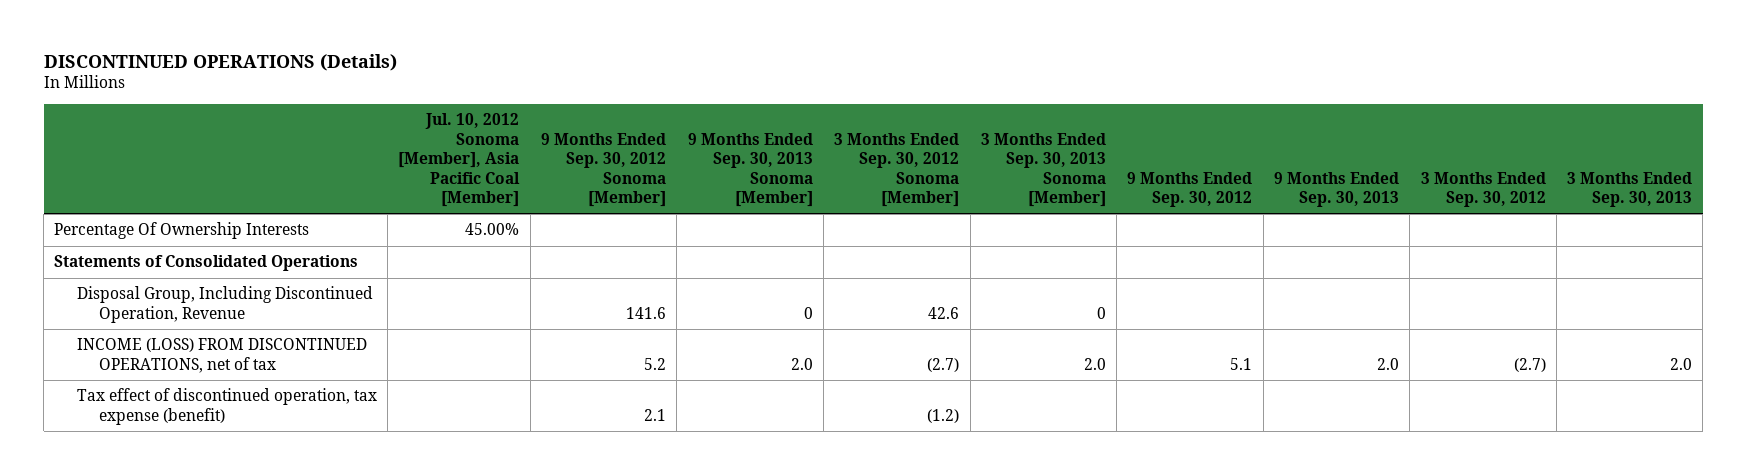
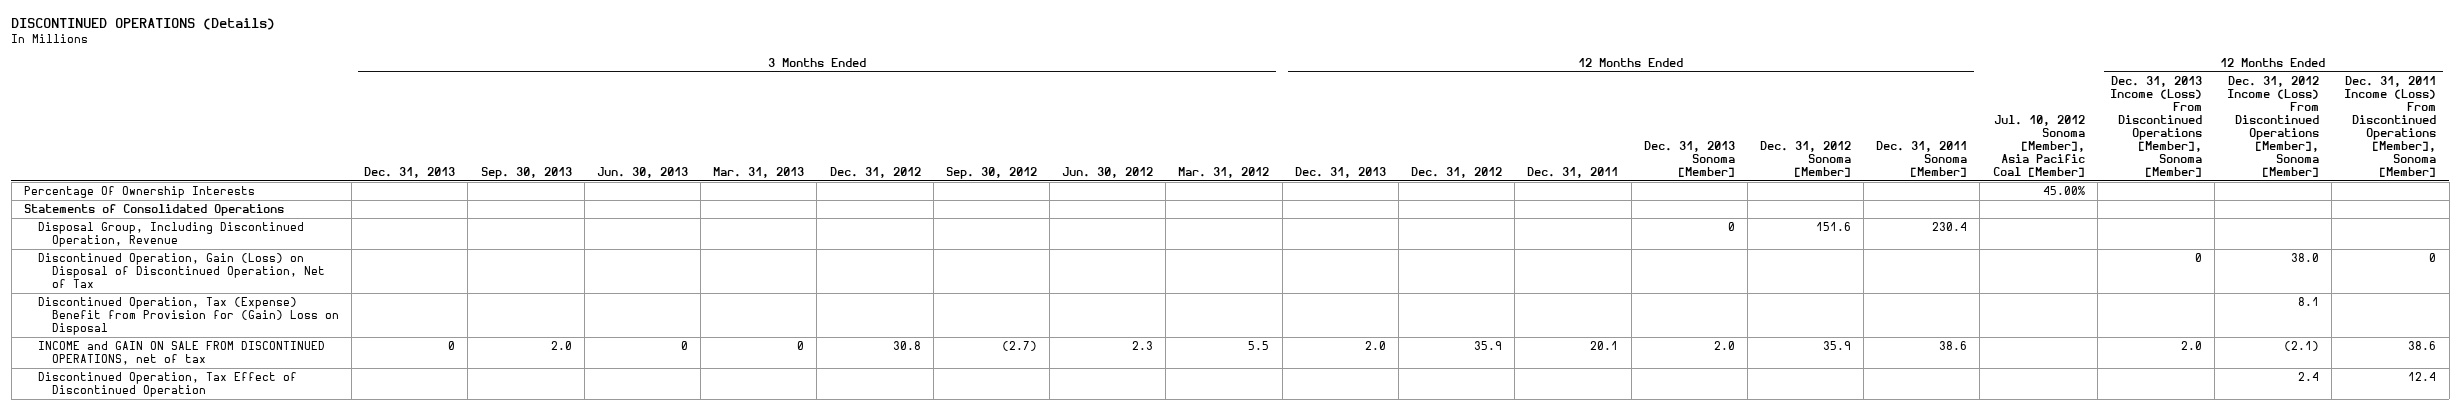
- | Jul. 10, 2012 Sonoma [Member], Asia Pacific Coal [Member] | 9 Months Ended Sep. 30, 2012 Sonoma [Member] | 9 Months Ended Sep. 30, 2013 Sonoma [Member] | 3 Months Ended Sep. 30, 2012 Sonoma [Member] | 3 Months Ended Sep. 30, 2013 Sonoma [Member] | 9 Months Ended Sep. 30, 2012 | 9 Months Ended Sep. 30, 2013 | 3 Months Ended Sep. 30, 2012 | 3 Months Ended Sep. 30, 2013
+ | 3 Months Ended Dec. 31, 2013 | 3 Months Ended Sep. 30, 2013 | 3 Months Ended Jun. 30, 2013 | 3 Months Ended Mar. 31, 2013 | 3 Months Ended Dec. 31, 2012 | 3 Months Ended Sep. 30, 2012 | 3 Months Ended Jun. 30, 2012 | 3 Months Ended Mar. 31, 2012 | 12 Months Ended Dec. 31, 2013 | 12 Months Ended Dec. 31, 2012 | 12 Months Ended Dec. 31, 2011 | 12 Months Ended Dec. 31, 2013 Sonoma [Member] | 12 Months Ended Dec. 31, 2012 Sonoma [Member] | 12 Months Ended Dec. 31, 2011 Sonoma [Member] | Jul. 10, 2012 Sonoma [Member], Asia Pacific Coal [Member] | 12 Months Ended Dec. 31, 2013 Income (Loss) From Discontinued Operations [Member], Sonoma [Member] | 12 Months Ended Dec. 31, 2012 Income (Loss) From Discontinued Operations [Member], Sonoma [Member] | 12 Months Ended Dec. 31, 2011 Income (Loss) From Discontinued Operations [Member], Sonoma [Member]
- INCOME (LOSS) FROM DISCONTINUED OPERATIONS, net of tax | | 5.2 | 2.0 | (2.7) | 2.0 | 5.1 | 2.0 | (2.7) | 2.0
- Tax effect of discontinued operation, tax expense (benefit) | | 2.1 | | (1.2) | | | | |
+ Discontinued Operation, Gain (Loss) on Disposal of Discontinued Operation, Net of Tax | | | | | | | | | | | | | | | | 0 | 38.0 | 0
+ Discontinued Operation, Tax (Expense) Benefit from Provision for (Gain) Loss on Disposal | | | | | | | | | | | | | | | | | 8.1 |
+ INCOME and GAIN ON SALE FROM DISCONTINUED OPERATIONS, net of tax | 0 | 2.0 | 0 | 0 | 30.8 | (2.7) | 2.3 | 5.5 | 2.0 | 35.9 | 20.1 | 2.0 | 35.9 | 38.6 | | 2.0 | (2.1) | 38.6
+ Discontinued Operation, Tax Effect of Discontinued Operation | | | | | | | | | | | | | | | | | 2.4 | 12.4

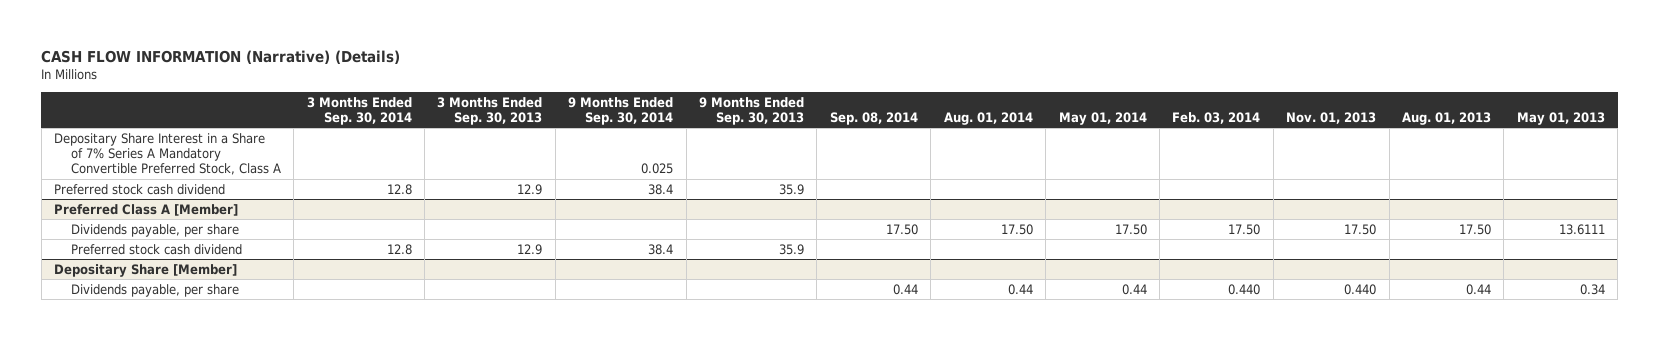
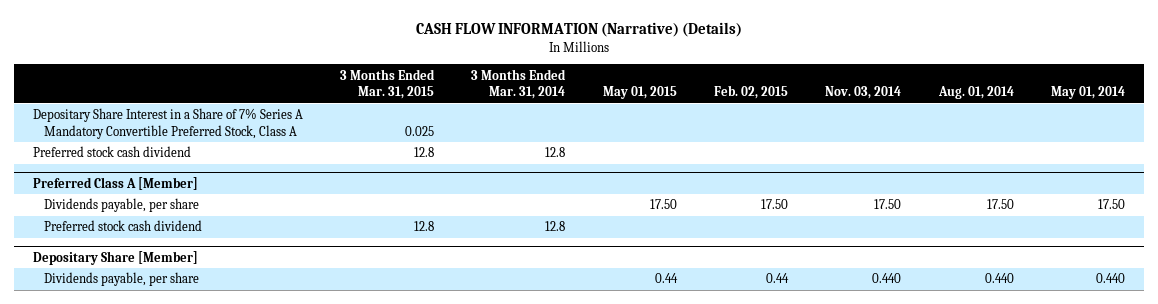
- | 3 Months Ended Sep. 30, 2014 | 3 Months Ended Sep. 30, 2013 | 9 Months Ended Sep. 30, 2014 | 9 Months Ended Sep. 30, 2013 | Sep. 08, 2014 | Aug. 01, 2014 | May 01, 2014 | Feb. 03, 2014 | Nov. 01, 2013 | Aug. 01, 2013 | May 01, 2013
+ | 3 Months Ended Mar. 31, 2015 | 3 Months Ended Mar. 31, 2014 | May 01, 2015 | Feb. 02, 2015 | Nov. 03, 2014 | Aug. 01, 2014 | May 01, 2014
@ Depositary Share [Member]
- Dividends payable, per share | | | | | 0.44 | 0.44 | 0.44 | 0.440 | 0.440 | 0.44 | 0.34
+ Dividends payable, per share | | | 0.44 | 0.44 | 0.440 | 0.440 | 0.440

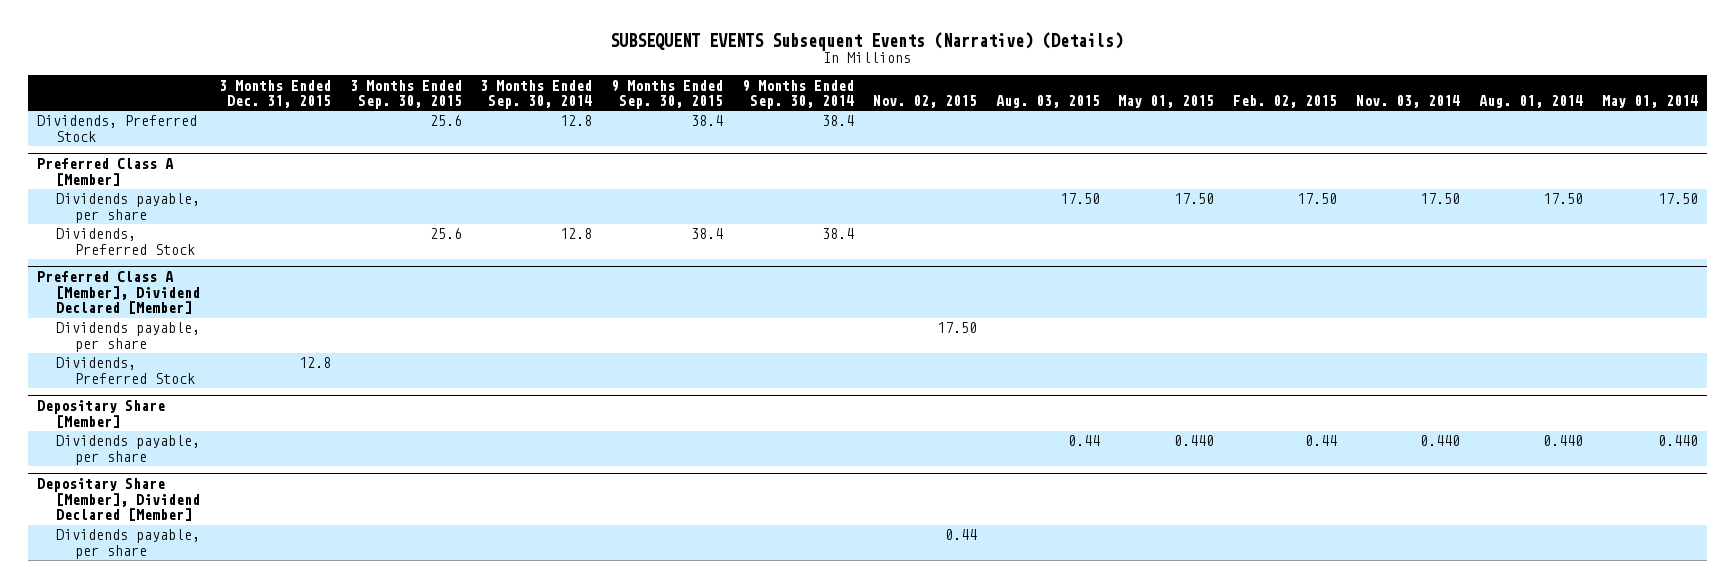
- CASH FLOW INFORMATION (Narrative) (Details)
+ SUBSEQUENT EVENTS Subsequent Events (Narrative) (Details)
- | 3 Months Ended Mar. 31, 2015 | 3 Months Ended Mar. 31, 2014 | May 01, 2015 | Feb. 02, 2015 | Nov. 03, 2014 | Aug. 01, 2014 | May 01, 2014
+ | 3 Months Ended Dec. 31, 2015 | 3 Months Ended Sep. 30, 2015 | 3 Months Ended Sep. 30, 2014 | 9 Months Ended Sep. 30, 2015 | 9 Months Ended Sep. 30, 2014 | Nov. 02, 2015 | Aug. 03, 2015 | May 01, 2015 | Feb. 02, 2015 | Nov. 03, 2014 | Aug. 01, 2014 | May 01, 2014
- Depositary Share Interest in a Share of 7% Series A Mandatory Convertible Preferred Stock, Class A | 0.025 | | | | | |
- Preferred stock cash dividend | 12.8 | 12.8 | | | | |
+ Dividends, Preferred Stock | | 25.6 | 12.8 | 38.4 | 38.4 | | | | | | |
@ Preferred Class A [Member]
- Preferred stock cash dividend | 12.8 | 12.8 | | | | |
+ Dividends, Preferred Stock | | 25.6 | 12.8 | 38.4 | 38.4 | | | | | | |
+ Preferred Class A [Member], Dividend Declared [Member]
+ Dividends payable, per share | | | | | | 17.50 | | | | | |
+ Dividends, Preferred Stock | 12.8 | | | | | | | | | | |
@ Depositary Share [Member]
- Dividends payable, per share | | | 0.44 | 0.44 | 0.440 | 0.440 | 0.440
+ Dividends payable, per share | | | | | | | 0.44 | 0.440 | 0.44 | 0.440 | 0.440 | 0.440
+ Depositary Share [Member], Dividend Declared [Member]
+ Dividends payable, per share | | | | | | 0.44 | | | | | |

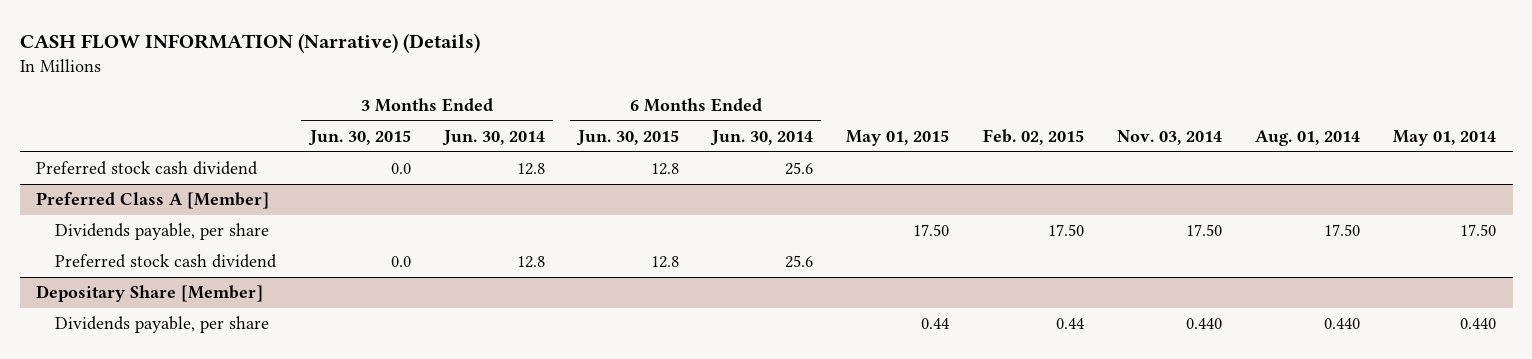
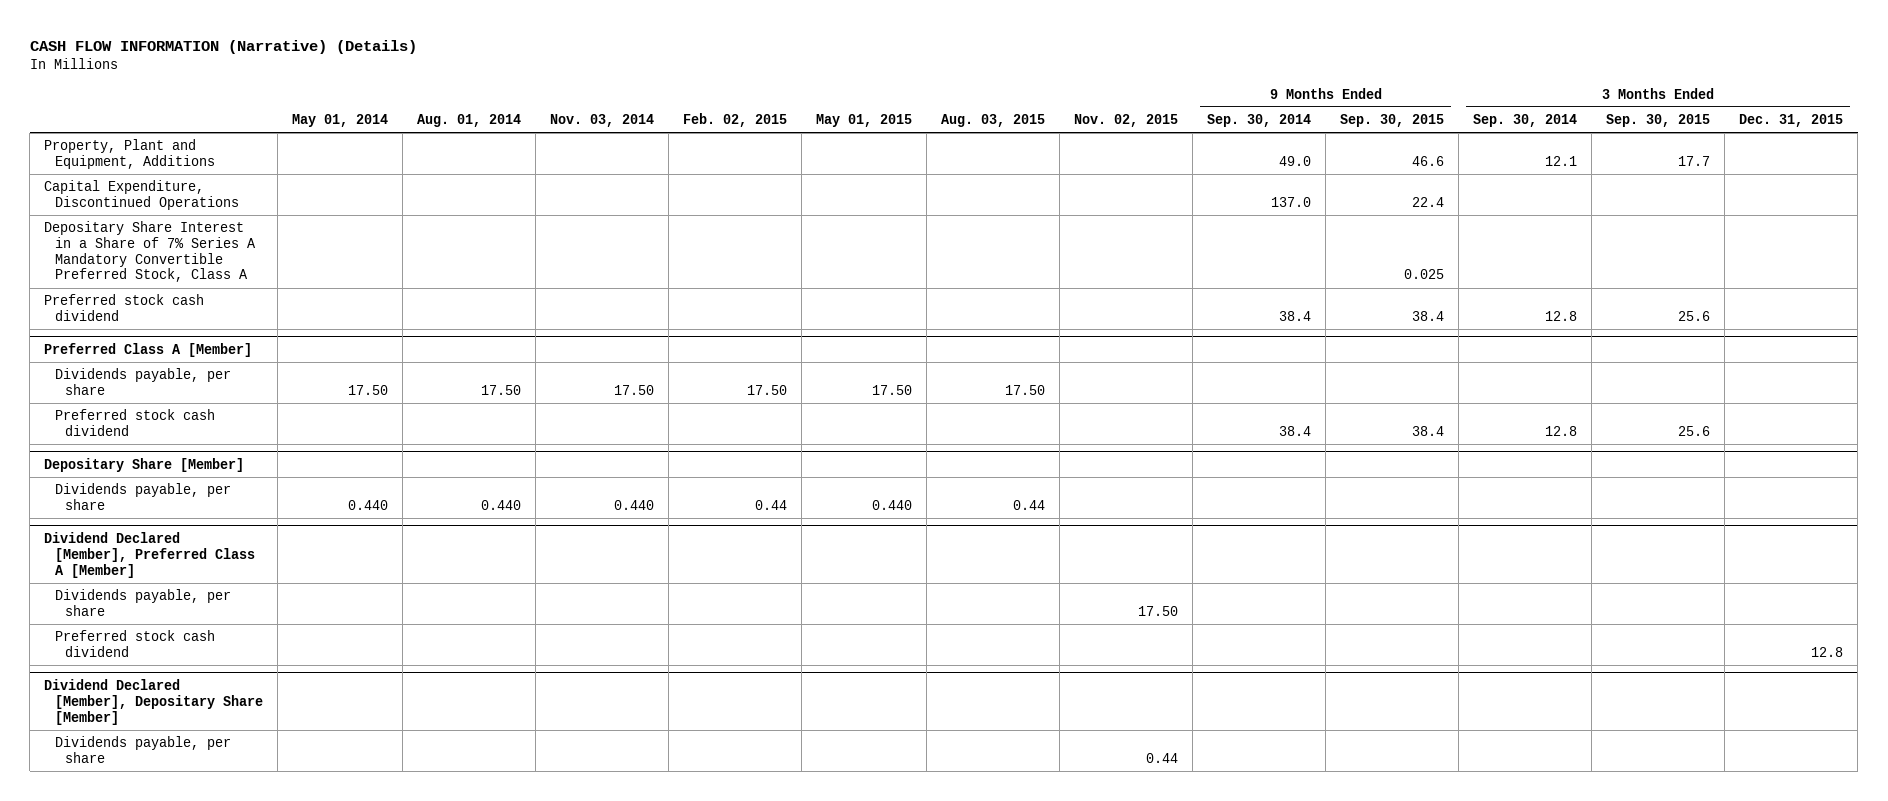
- | 3 Months Ended Jun. 30, 2015 | 3 Months Ended Jun. 30, 2014 | 6 Months Ended Jun. 30, 2015 | 6 Months Ended Jun. 30, 2014 | May 01, 2015 | Feb. 02, 2015 | Nov. 03, 2014 | Aug. 01, 2014 | May 01, 2014
+ | May 01, 2014 | Aug. 01, 2014 | Nov. 03, 2014 | Feb. 02, 2015 | May 01, 2015 | Aug. 03, 2015 | Nov. 02, 2015 | 9 Months Ended Sep. 30, 2014 | 9 Months Ended Sep. 30, 2015 | 3 Months Ended Sep. 30, 2014 | 3 Months Ended Sep. 30, 2015 | 3 Months Ended Dec. 31, 2015
+ Property, Plant and Equipment, Additions | | | | | | | | 49.0 | 46.6 | 12.1 | 17.7 |
+ Capital Expenditure, Discontinued Operations | | | | | | | | 137.0 | 22.4 | | |
+ Depositary Share Interest in a Share of 7% Series A Mandatory Convertible Preferred Stock, Class A | | | | | | | | | 0.025 | | |
@ Depositary Share [Member]
- Dividends payable, per share | | | | | 0.44 | 0.44 | 0.440 | 0.440 | 0.440
+ Dividends payable, per share | 0.440 | 0.440 | 0.440 | 0.44 | 0.440 | 0.44 | | | | | |
+ Dividend Declared [Member], Preferred Class A [Member]
+ Dividends payable, per share | | | | | | | 17.50 | | | | |
+ Preferred stock cash dividend | | | | | | | | | | | | 12.8
+ Dividend Declared [Member], Depositary Share [Member]
+ Dividends payable, per share | | | | | | | 0.44 | | | | |

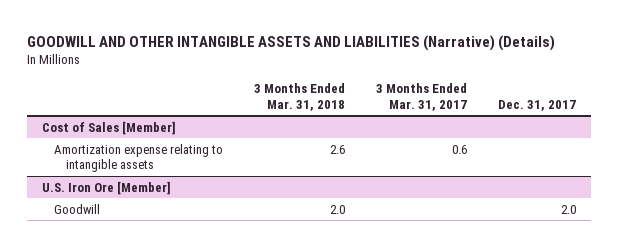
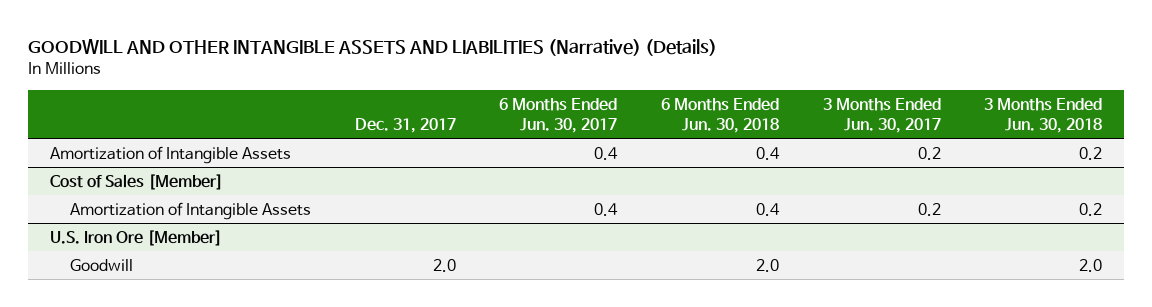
- | 3 Months Ended Mar. 31, 2018 | 3 Months Ended Mar. 31, 2017 | Dec. 31, 2017
+ | Dec. 31, 2017 | 6 Months Ended Jun. 30, 2017 | 6 Months Ended Jun. 30, 2018 | 3 Months Ended Jun. 30, 2017 | 3 Months Ended Jun. 30, 2018
+ Amortization of Intangible Assets | | 0.4 | 0.4 | 0.2 | 0.2
@ Cost of Sales [Member]
- Amortization expense relating to intangible assets | 2.6 | 0.6 |
+ Amortization of Intangible Assets | | 0.4 | 0.4 | 0.2 | 0.2

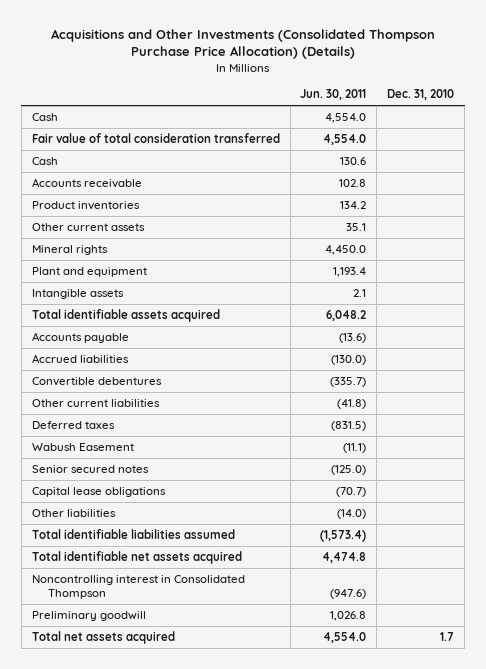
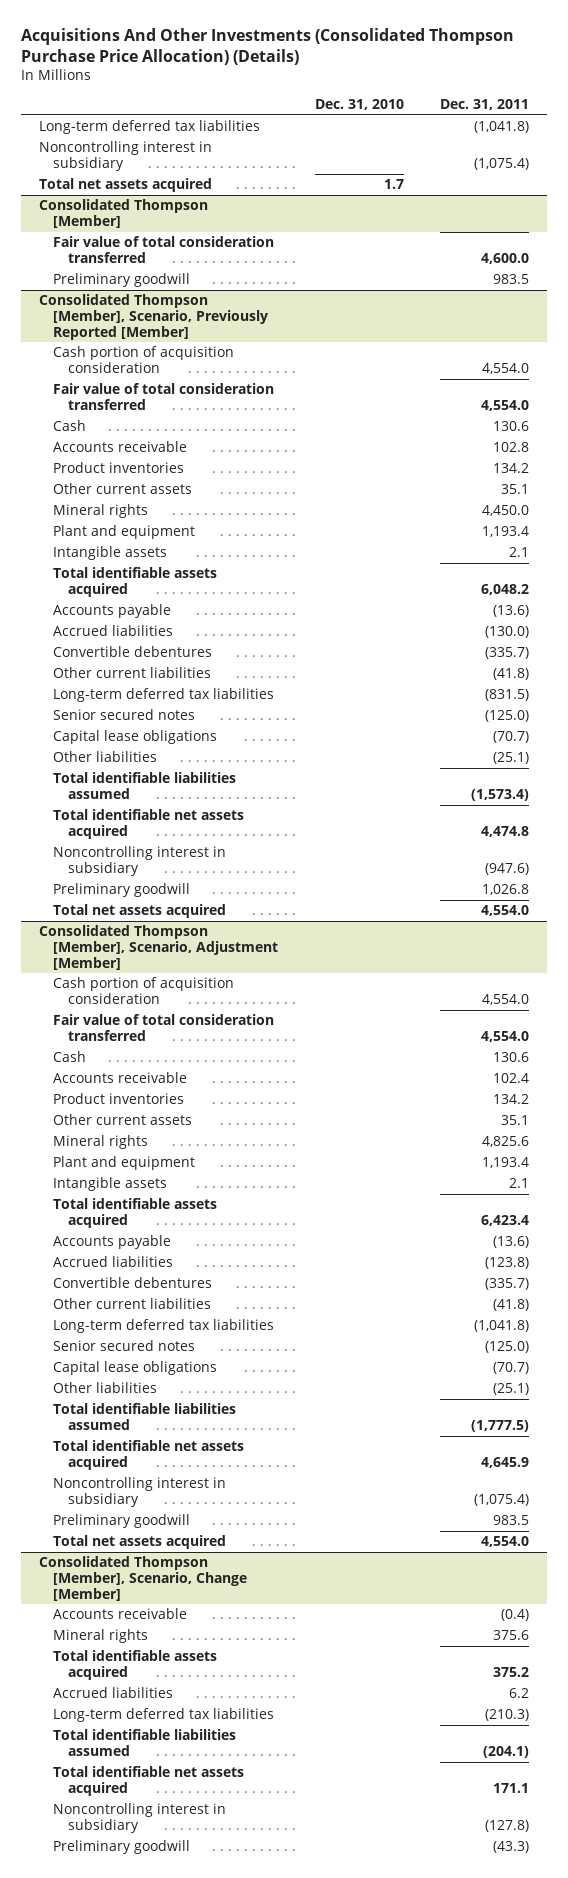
- Acquisitions and Other Investments (Consolidated Thompson Purchase Price Allocation) (Details)
+ Acquisitions And Other Investments (Consolidated Thompson Purchase Price Allocation) (Details)
- | Jun. 30, 2011 | Dec. 31, 2010
+ | Dec. 31, 2010 | Dec. 31, 2011
- Cash | 4,554.0 |
- Fair value of total consideration transferred | 4,554.0 |
- Cash | 130.6 |
- Accounts receivable | 102.8 |
- Product inventories | 134.2 |
- Other current assets | 35.1 |
- Mineral rights | 4,450.0 |
- Plant and equipment | 1,193.4 |
- Intangible assets | 2.1 |
- Total identifiable assets acquired | 6,048.2 |
- Accounts payable | (13.6) |
- Accrued liabilities | (130.0) |
- Convertible debentures | (335.7) |
- Other current liabilities | (41.8) |
- Deferred taxes | (831.5) |
- Wabush Easement | (11.1) |
- Senior secured notes | (125.0) |
- Capital lease obligations | (70.7) |
- Other liabilities | (14.0) |
- Total identifiable liabilities assumed | (1,573.4) |
- Total identifiable net assets acquired | 4,474.8 |
- Noncontrolling interest in Consolidated Thompson | (947.6) |
- Preliminary goodwill | 1,026.8 |
+ Long-term deferred tax liabilities | | (1,041.8)
+ Noncontrolling interest in subsidiary | | (1,075.4)
+ Consolidated Thompson [Member]
+ Fair value of total consideration transferred | | 4,600.0
+ Preliminary goodwill | | 983.5
+ Consolidated Thompson [Member], Scenario, Previously Reported [Member]
+ Cash portion of acquisition consideration | | 4,554.0
+ Fair value of total consideration transferred | | 4,554.0
+ Cash | | 130.6
+ Accounts receivable | | 102.8
+ Product inventories | | 134.2
+ Other current assets | | 35.1
+ Mineral rights | | 4,450.0
+ Plant and equipment | | 1,193.4
+ Intangible assets | | 2.1
+ Total identifiable assets acquired | | 6,048.2
+ Accounts payable | | (13.6)
+ Accrued liabilities | | (130.0)
+ Convertible debentures | | (335.7)
+ Other current liabilities | | (41.8)
+ Long-term deferred tax liabilities | | (831.5)
+ Senior secured notes | | (125.0)
+ Capital lease obligations | | (70.7)
+ Other liabilities | | (25.1)
+ Total identifiable liabilities assumed | | (1,573.4)
+ Total identifiable net assets acquired | | 4,474.8
+ Noncontrolling interest in subsidiary | | (947.6)
+ Preliminary goodwill | | 1,026.8
+ Total net assets acquired | | 4,554.0
+ Consolidated Thompson [Member], Scenario, Adjustment [Member]
+ Cash portion of acquisition consideration | | 4,554.0
+ Fair value of total consideration transferred | | 4,554.0
+ Cash | | 130.6
+ Accounts receivable | | 102.4
+ Product inventories | | 134.2
+ Other current assets | | 35.1
+ Mineral rights | | 4,825.6
+ Plant and equipment | | 1,193.4
+ Intangible assets | | 2.1
+ Total identifiable assets acquired | | 6,423.4
+ Accounts payable | | (13.6)
+ Accrued liabilities | | (123.8)
+ Convertible debentures | | (335.7)
+ Other current liabilities | | (41.8)
+ Long-term deferred tax liabilities | | (1,041.8)
+ Senior secured notes | | (125.0)
+ Capital lease obligations | | (70.7)
+ Other liabilities | | (25.1)
+ Total identifiable liabilities assumed | | (1,777.5)
+ Total identifiable net assets acquired | | 4,645.9
+ Noncontrolling interest in subsidiary | | (1,075.4)
+ Preliminary goodwill | | 983.5
+ Total net assets acquired | | 4,554.0
+ Consolidated Thompson [Member], Scenario, Change [Member]
+ Accounts receivable | | (0.4)
+ Mineral rights | | 375.6
+ Total identifiable assets acquired | | 375.2
+ Accrued liabilities | | 6.2
+ Long-term deferred tax liabilities | | (210.3)
+ Total identifiable liabilities assumed | | (204.1)
+ Total identifiable net assets acquired | | 171.1
+ Noncontrolling interest in subsidiary | | (127.8)
+ Preliminary goodwill | | (43.3)

